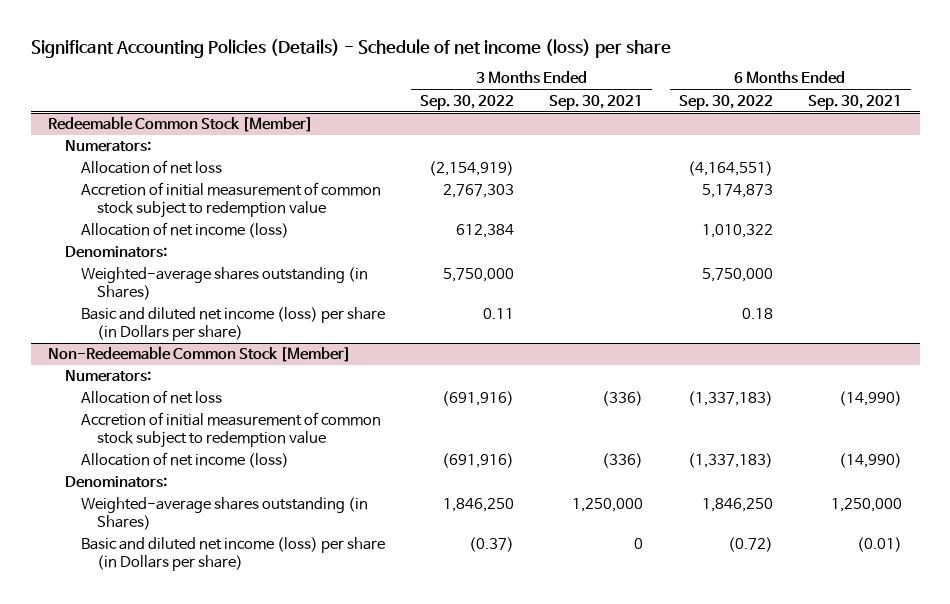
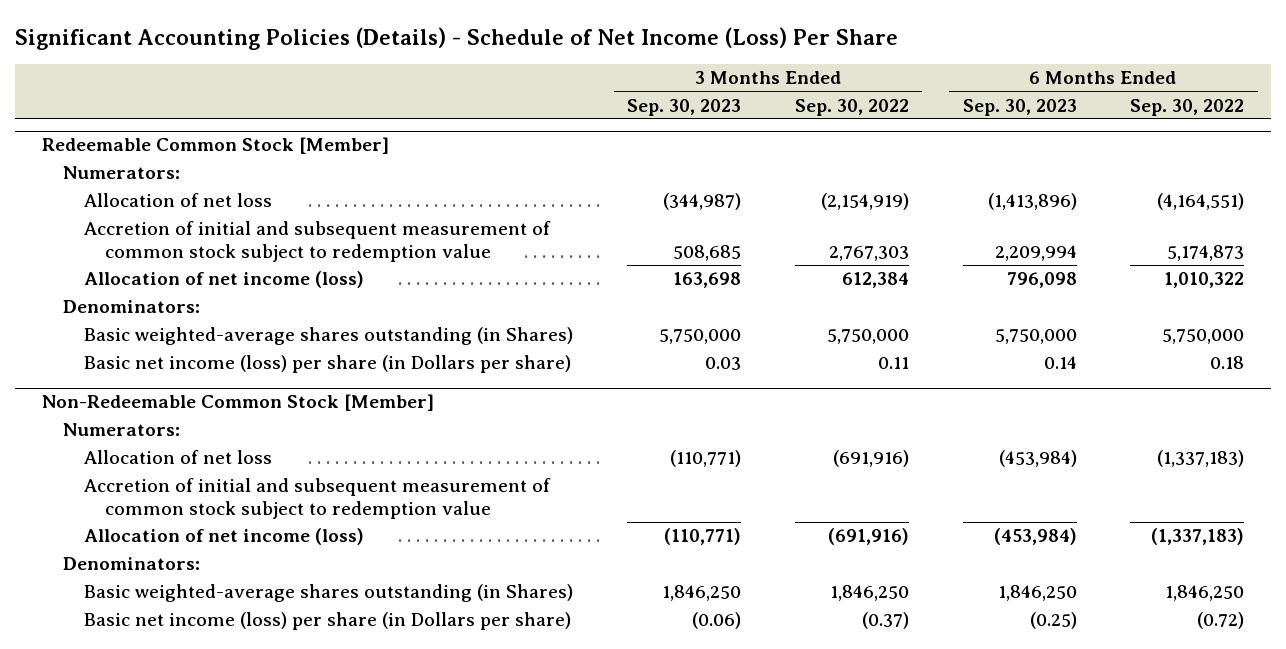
- Significant Accounting Policies (Details) - Schedule of net income (loss) per share
+ Significant Accounting Policies (Details) - Schedule of Net Income (Loss) Per Share
- | 3 Months Ended Sep. 30, 2022 | 3 Months Ended Sep. 30, 2021 | 6 Months Ended Sep. 30, 2022 | 6 Months Ended Sep. 30, 2021
+ | 3 Months Ended Sep. 30, 2023 | 3 Months Ended Sep. 30, 2022 | 6 Months Ended Sep. 30, 2023 | 6 Months Ended Sep. 30, 2022
@ Redeemable Common Stock [Member]
- Accretion of initial measurement of common stock subject to redemption value | 2,767,303 | | 5,174,873 |
+ Accretion of initial and subsequent measurement of common stock subject to redemption value | 508,685 | 2,767,303 | 2,209,994 | 5,174,873
- Weighted-average shares outstanding (in Shares) | 5,750,000 | | 5,750,000 |
- Basic and diluted net income (loss) per share (in Dollars per share) | 0.11 | | 0.18 |
+ Basic weighted-average shares outstanding (in Shares) | 5,750,000 | 5,750,000 | 5,750,000 | 5,750,000
+ Basic net income (loss) per share (in Dollars per share) | 0.03 | 0.11 | 0.14 | 0.18
@ Non-Redeemable Common Stock [Member]
- Accretion of initial measurement of common stock subject to redemption value
+ Accretion of initial and subsequent measurement of common stock subject to redemption value
- Weighted-average shares outstanding (in Shares) | 1,846,250 | 1,250,000 | 1,846,250 | 1,250,000
- Basic and diluted net income (loss) per share (in Dollars per share) | (0.37) | 0 | (0.72) | (0.01)
+ Basic weighted-average shares outstanding (in Shares) | 1,846,250 | 1,846,250 | 1,846,250 | 1,846,250
+ Basic net income (loss) per share (in Dollars per share) | (0.06) | (0.37) | (0.25) | (0.72)

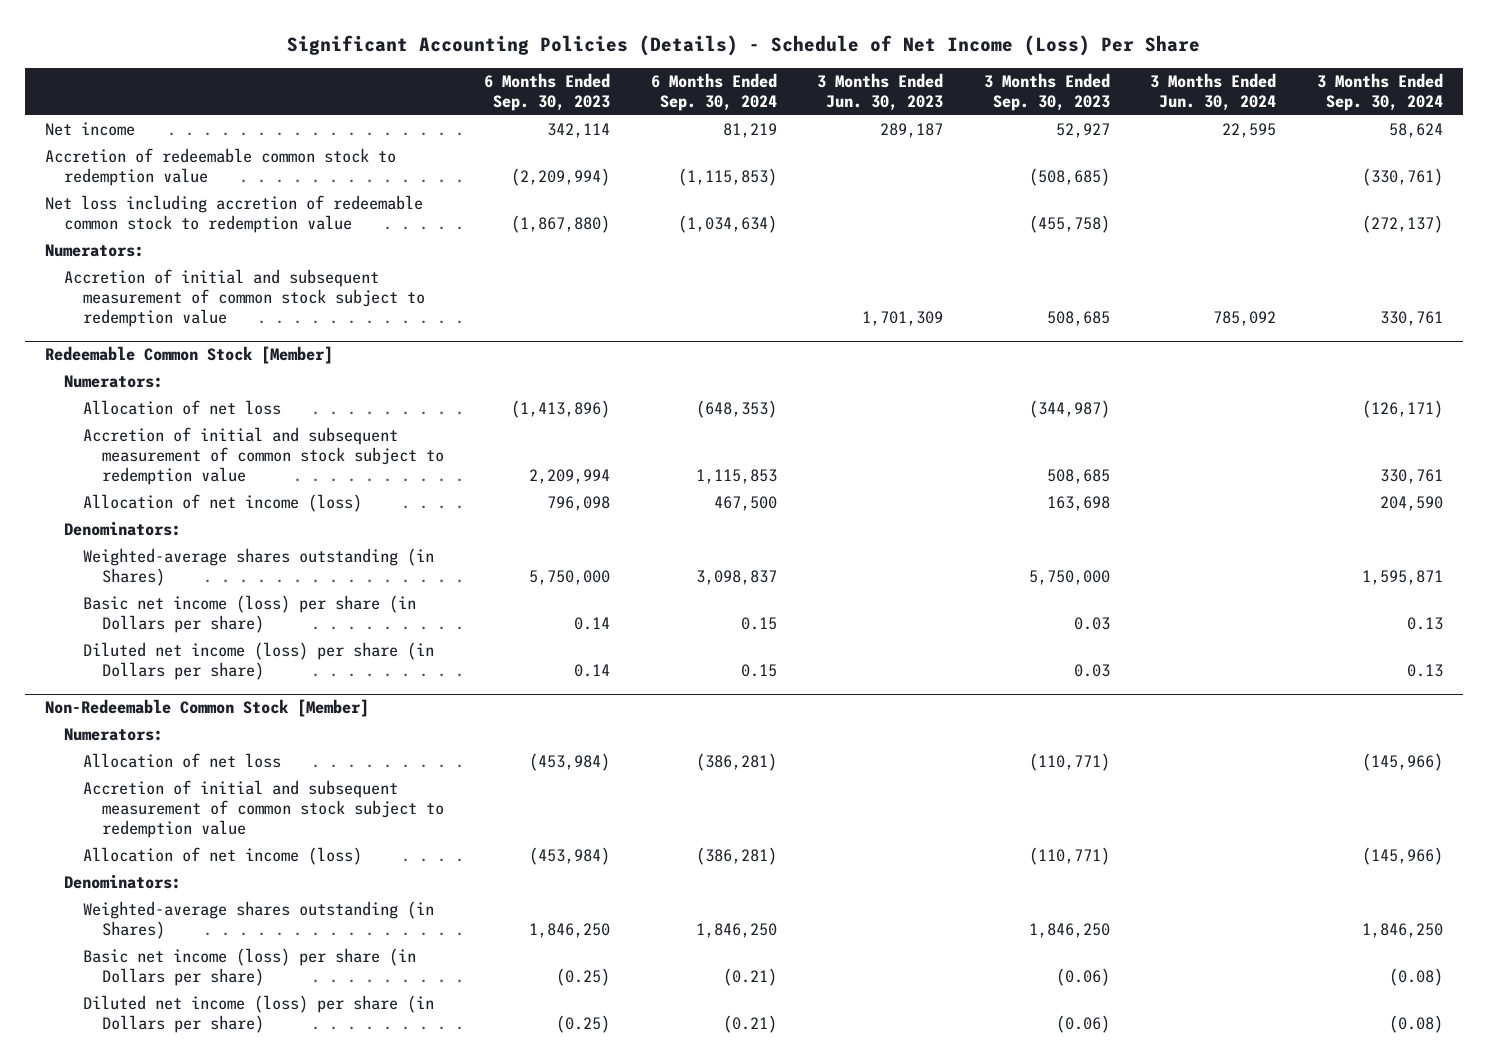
- | 3 Months Ended Sep. 30, 2023 | 3 Months Ended Sep. 30, 2022 | 6 Months Ended Sep. 30, 2023 | 6 Months Ended Sep. 30, 2022
+ | 6 Months Ended Sep. 30, 2023 | 6 Months Ended Sep. 30, 2024 | 3 Months Ended Jun. 30, 2023 | 3 Months Ended Sep. 30, 2023 | 3 Months Ended Jun. 30, 2024 | 3 Months Ended Sep. 30, 2024
+ Net income | 342,114 | 81,219 | 289,187 | 52,927 | 22,595 | 58,624
+ Accretion of redeemable common stock to redemption value | (2,209,994) | (1,115,853) | | (508,685) | | (330,761)
+ Net loss including accretion of redeemable common stock to redemption value | (1,867,880) | (1,034,634) | | (455,758) | | (272,137)
+ Numerators:
+ Accretion of initial and subsequent measurement of common stock subject to redemption value | | | 1,701,309 | 508,685 | 785,092 | 330,761
@ Redeemable Common Stock [Member]
- Basic weighted-average shares outstanding (in Shares) | 5,750,000 | 5,750,000 | 5,750,000 | 5,750,000
+ Weighted-average shares outstanding (in Shares) | 5,750,000 | 3,098,837 | | 5,750,000 | | 1,595,871
+ Diluted net income (loss) per share (in Dollars per share) | 0.14 | 0.15 | | 0.03 | | 0.13
@ Non-Redeemable Common Stock [Member]
- Basic weighted-average shares outstanding (in Shares) | 1,846,250 | 1,846,250 | 1,846,250 | 1,846,250
+ Weighted-average shares outstanding (in Shares) | 1,846,250 | 1,846,250 | | 1,846,250 | | 1,846,250
+ Diluted net income (loss) per share (in Dollars per share) | (0.25) | (0.21) | | (0.06) | | (0.08)

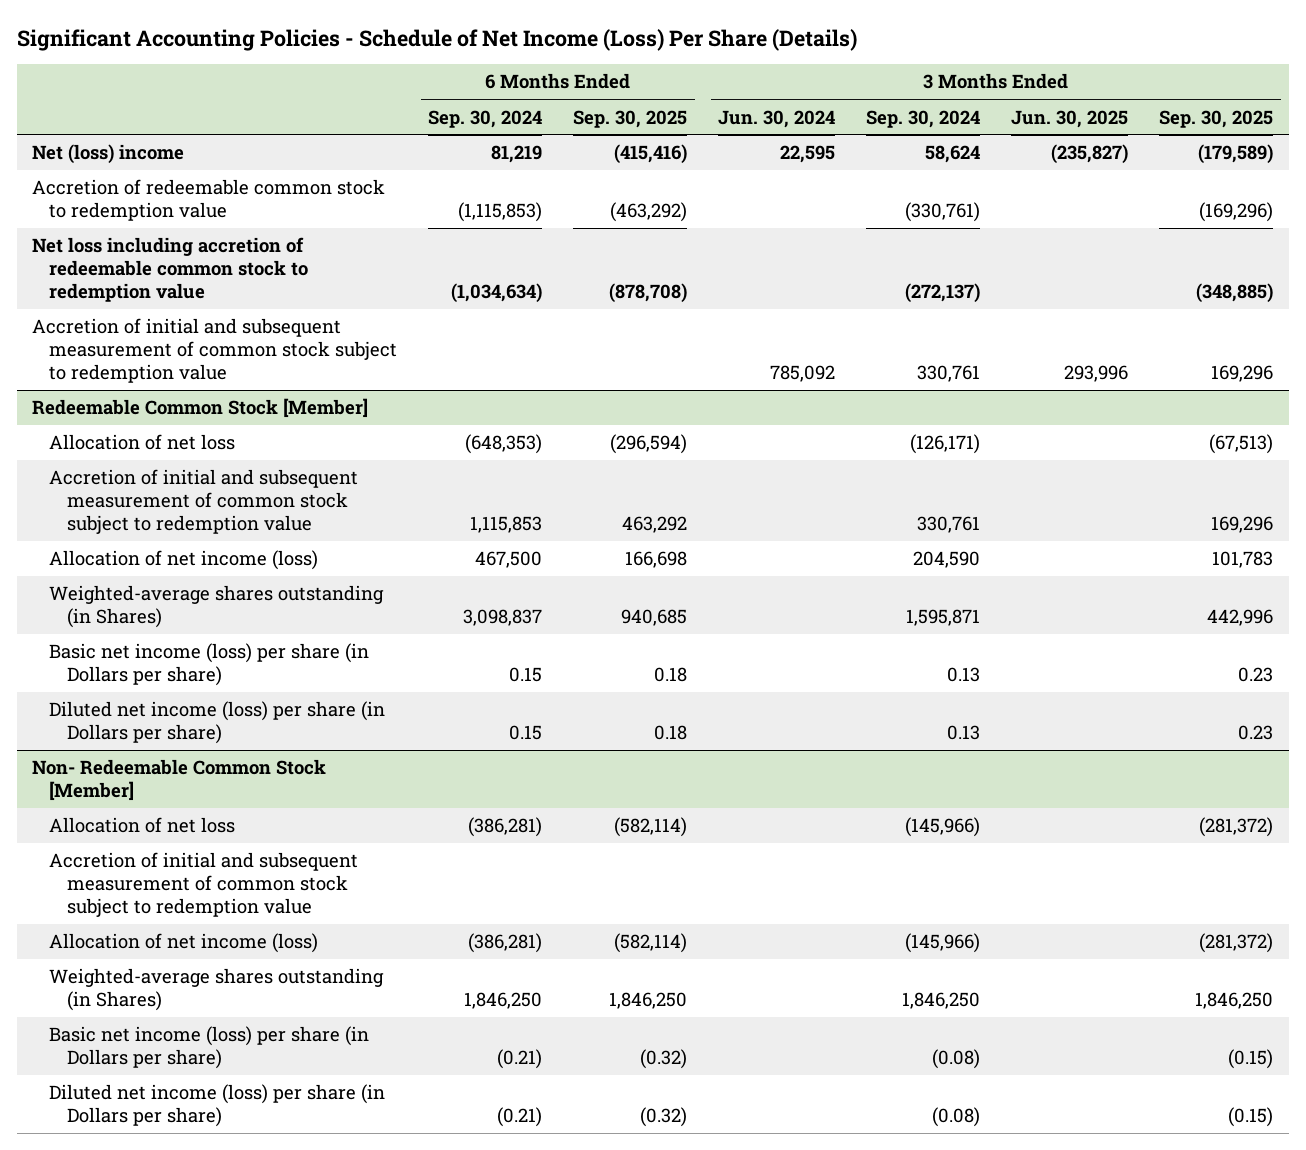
- Significant Accounting Policies (Details) - Schedule of Net Income (Loss) Per Share
+ Significant Accounting Policies - Schedule of Net Income (Loss) Per Share (Details)
- | 6 Months Ended Sep. 30, 2023 | 6 Months Ended Sep. 30, 2024 | 3 Months Ended Jun. 30, 2023 | 3 Months Ended Sep. 30, 2023 | 3 Months Ended Jun. 30, 2024 | 3 Months Ended Sep. 30, 2024
+ | 6 Months Ended Sep. 30, 2024 | 6 Months Ended Sep. 30, 2025 | 3 Months Ended Jun. 30, 2024 | 3 Months Ended Sep. 30, 2024 | 3 Months Ended Jun. 30, 2025 | 3 Months Ended Sep. 30, 2025
- Net income | 342,114 | 81,219 | 289,187 | 52,927 | 22,595 | 58,624
+ Net (loss) income | 81,219 | (415,416) | 22,595 | 58,624 | (235,827) | (179,589)
- Numerators:
@ Redeemable Common Stock [Member]
- Numerators:
- Denominators:
- Non-Redeemable Common Stock [Member]
- Numerators:
+ Non- Redeemable Common Stock [Member]
- Denominators:

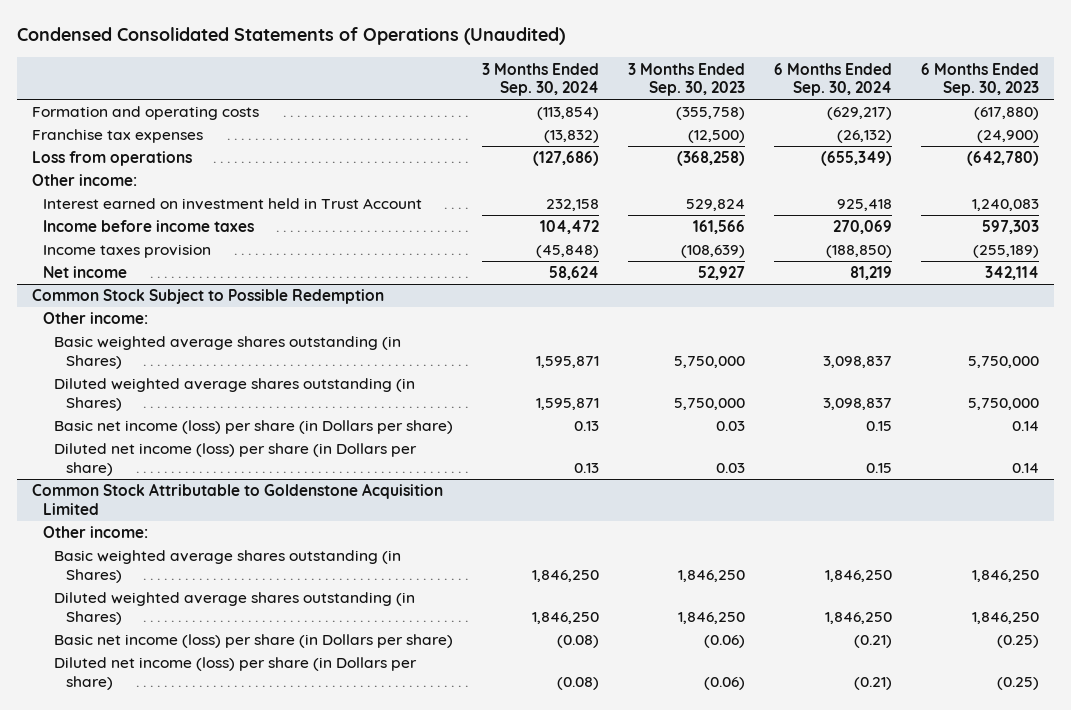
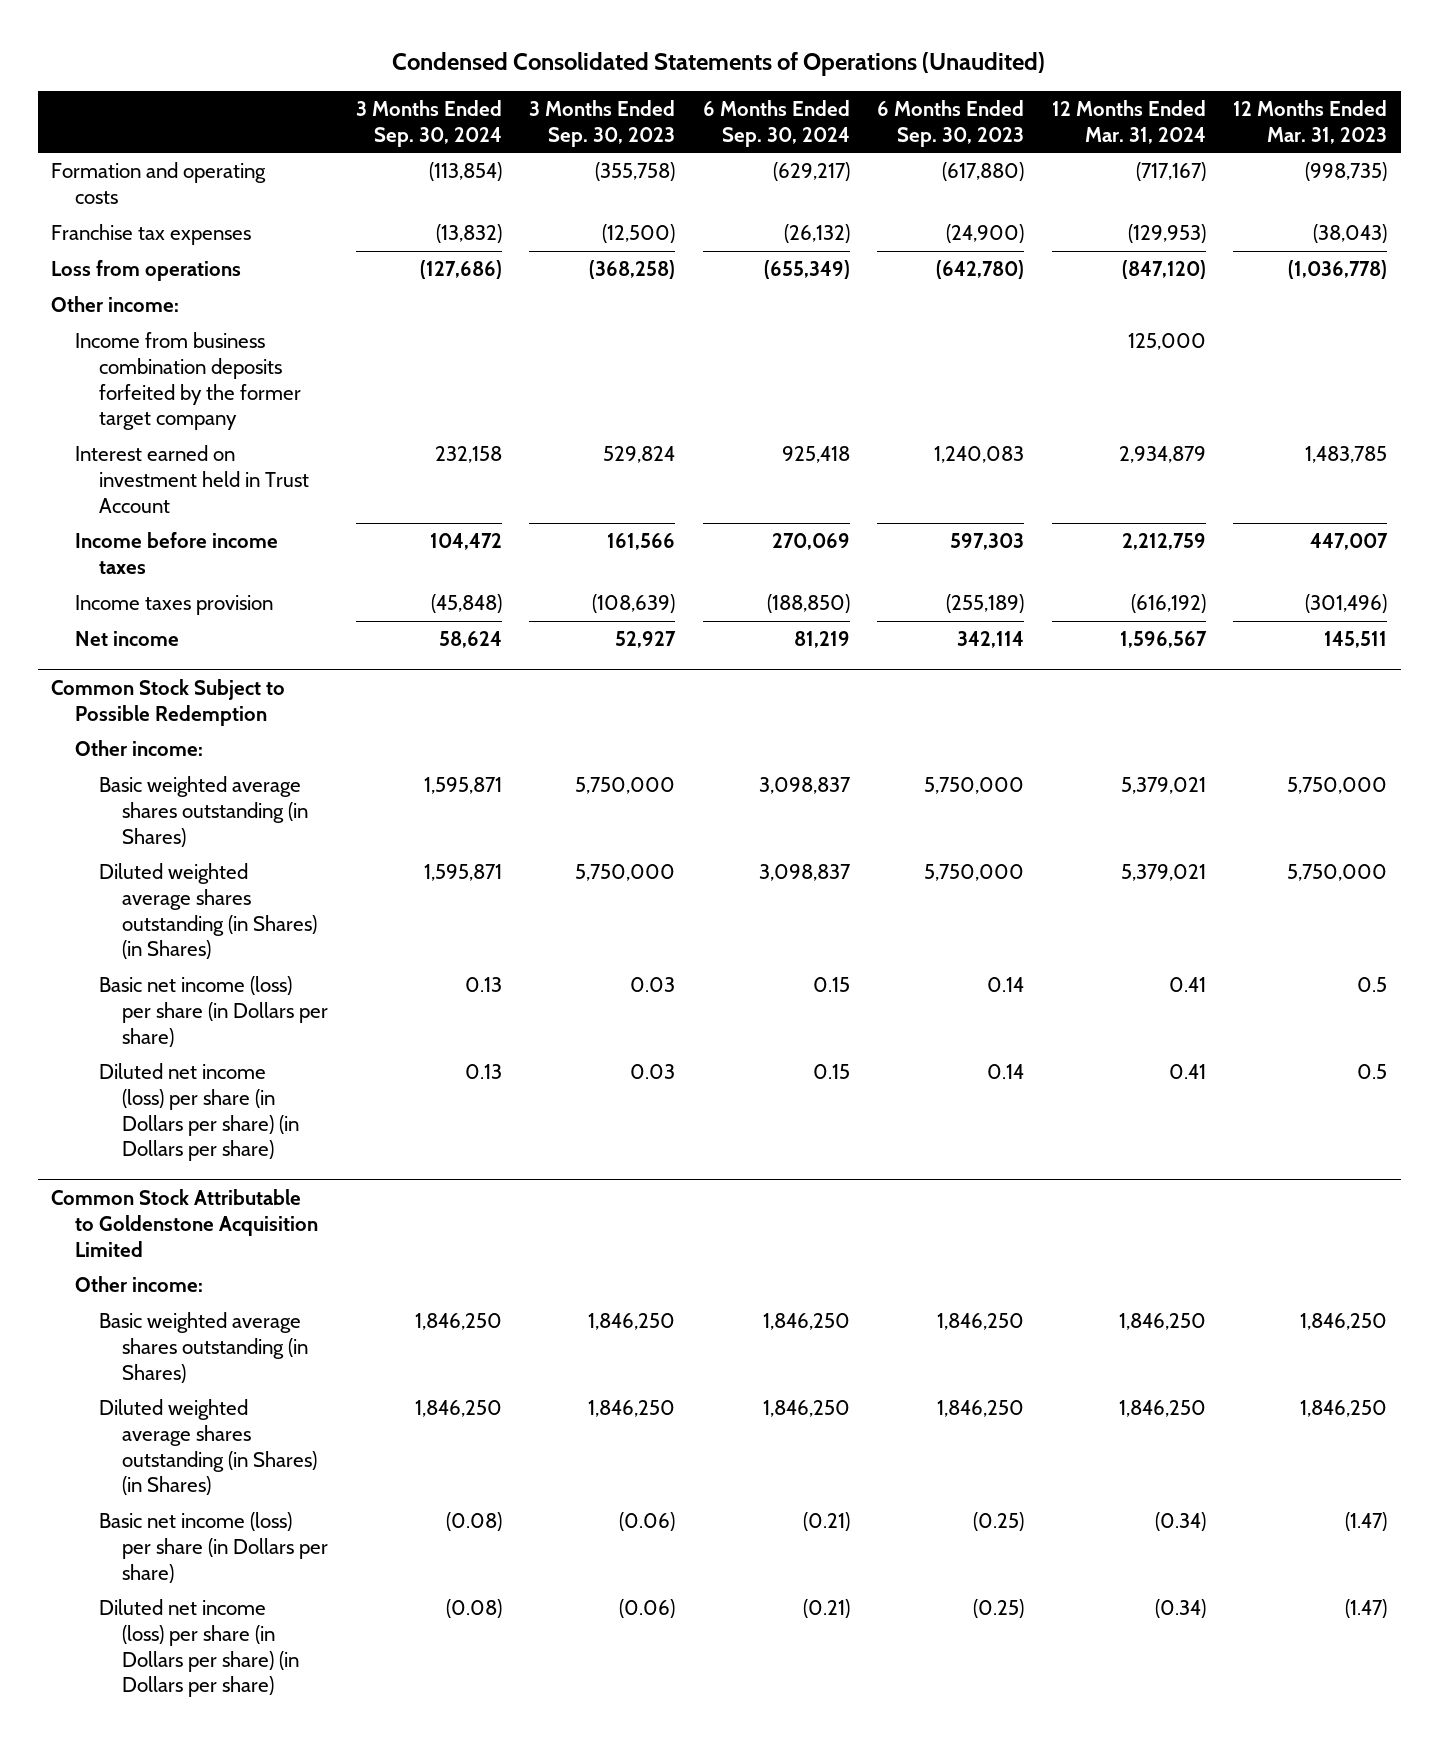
- | 3 Months Ended Sep. 30, 2024 | 3 Months Ended Sep. 30, 2023 | 6 Months Ended Sep. 30, 2024 | 6 Months Ended Sep. 30, 2023
+ | 3 Months Ended Sep. 30, 2024 | 3 Months Ended Sep. 30, 2023 | 6 Months Ended Sep. 30, 2024 | 6 Months Ended Sep. 30, 2023 | 12 Months Ended Mar. 31, 2024 | 12 Months Ended Mar. 31, 2023
+ Income from business combination deposits forfeited by the former target company | | | | | 125,000 |
@ Common Stock Subject to Possible Redemption
- Diluted weighted average shares outstanding (in Shares) | 1,595,871 | 5,750,000 | 3,098,837 | 5,750,000
+ Diluted weighted average shares outstanding (in Shares) (in Shares) | 1,595,871 | 5,750,000 | 3,098,837 | 5,750,000 | 5,379,021 | 5,750,000
- Diluted net income (loss) per share (in Dollars per share) | 0.13 | 0.03 | 0.15 | 0.14
+ Diluted net income (loss) per share (in Dollars per share) (in Dollars per share) | 0.13 | 0.03 | 0.15 | 0.14 | 0.41 | 0.5
@ Common Stock Attributable to Goldenstone Acquisition Limited
- Diluted weighted average shares outstanding (in Shares) | 1,846,250 | 1,846,250 | 1,846,250 | 1,846,250
+ Diluted weighted average shares outstanding (in Shares) (in Shares) | 1,846,250 | 1,846,250 | 1,846,250 | 1,846,250 | 1,846,250 | 1,846,250
- Diluted net income (loss) per share (in Dollars per share) | (0.08) | (0.06) | (0.21) | (0.25)
+ Diluted net income (loss) per share (in Dollars per share) (in Dollars per share) | (0.08) | (0.06) | (0.21) | (0.25) | (0.34) | (1.47)

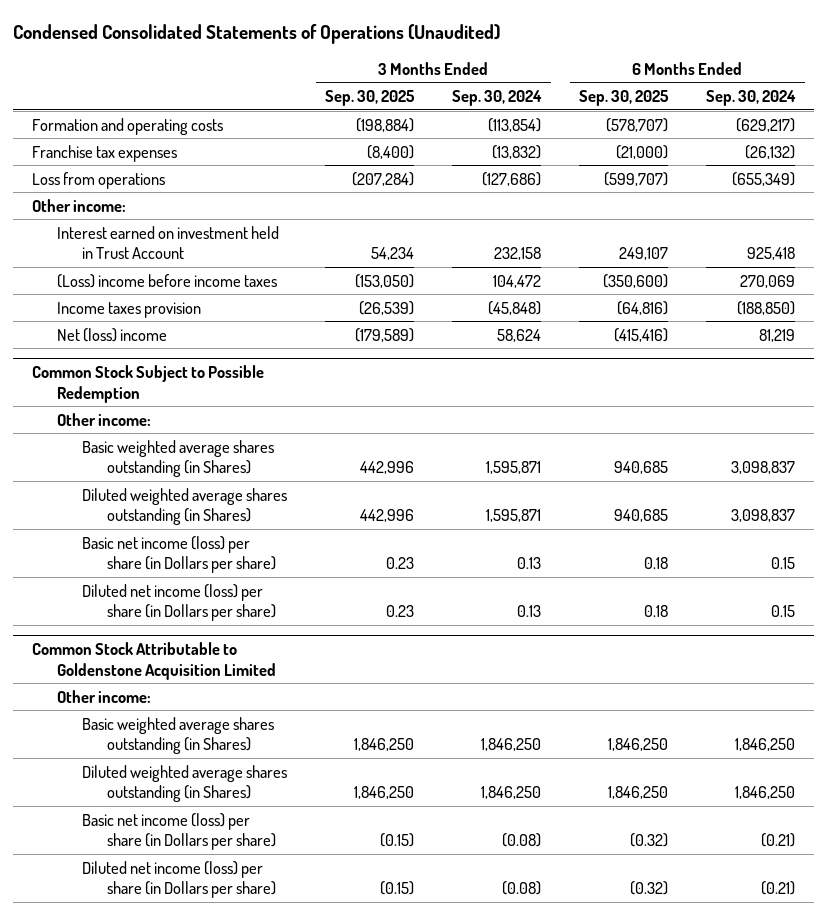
- | 3 Months Ended Sep. 30, 2024 | 3 Months Ended Sep. 30, 2023 | 6 Months Ended Sep. 30, 2024 | 6 Months Ended Sep. 30, 2023 | 12 Months Ended Mar. 31, 2024 | 12 Months Ended Mar. 31, 2023
+ | 3 Months Ended Sep. 30, 2025 | 3 Months Ended Sep. 30, 2024 | 6 Months Ended Sep. 30, 2025 | 6 Months Ended Sep. 30, 2024
- Income from business combination deposits forfeited by the former target company | | | | | 125,000 |
- Income before income taxes | 104,472 | 161,566 | 270,069 | 597,303 | 2,212,759 | 447,007
+ (Loss) income before income taxes | (153,050) | 104,472 | (350,600) | 270,069
- Net income | 58,624 | 52,927 | 81,219 | 342,114 | 1,596,567 | 145,511
+ Net (loss) income | (179,589) | 58,624 | (415,416) | 81,219
@ Common Stock Subject to Possible Redemption
- Diluted weighted average shares outstanding (in Shares) (in Shares) | 1,595,871 | 5,750,000 | 3,098,837 | 5,750,000 | 5,379,021 | 5,750,000
+ Diluted weighted average shares outstanding (in Shares) | 442,996 | 1,595,871 | 940,685 | 3,098,837
- Diluted net income (loss) per share (in Dollars per share) (in Dollars per share) | 0.13 | 0.03 | 0.15 | 0.14 | 0.41 | 0.5
+ Diluted net income (loss) per share (in Dollars per share) | 0.23 | 0.13 | 0.18 | 0.15
@ Common Stock Attributable to Goldenstone Acquisition Limited
- Diluted weighted average shares outstanding (in Shares) (in Shares) | 1,846,250 | 1,846,250 | 1,846,250 | 1,846,250 | 1,846,250 | 1,846,250
+ Diluted weighted average shares outstanding (in Shares) | 1,846,250 | 1,846,250 | 1,846,250 | 1,846,250
- Diluted net income (loss) per share (in Dollars per share) (in Dollars per share) | (0.08) | (0.06) | (0.21) | (0.25) | (0.34) | (1.47)
+ Diluted net income (loss) per share (in Dollars per share) | (0.15) | (0.08) | (0.32) | (0.21)

